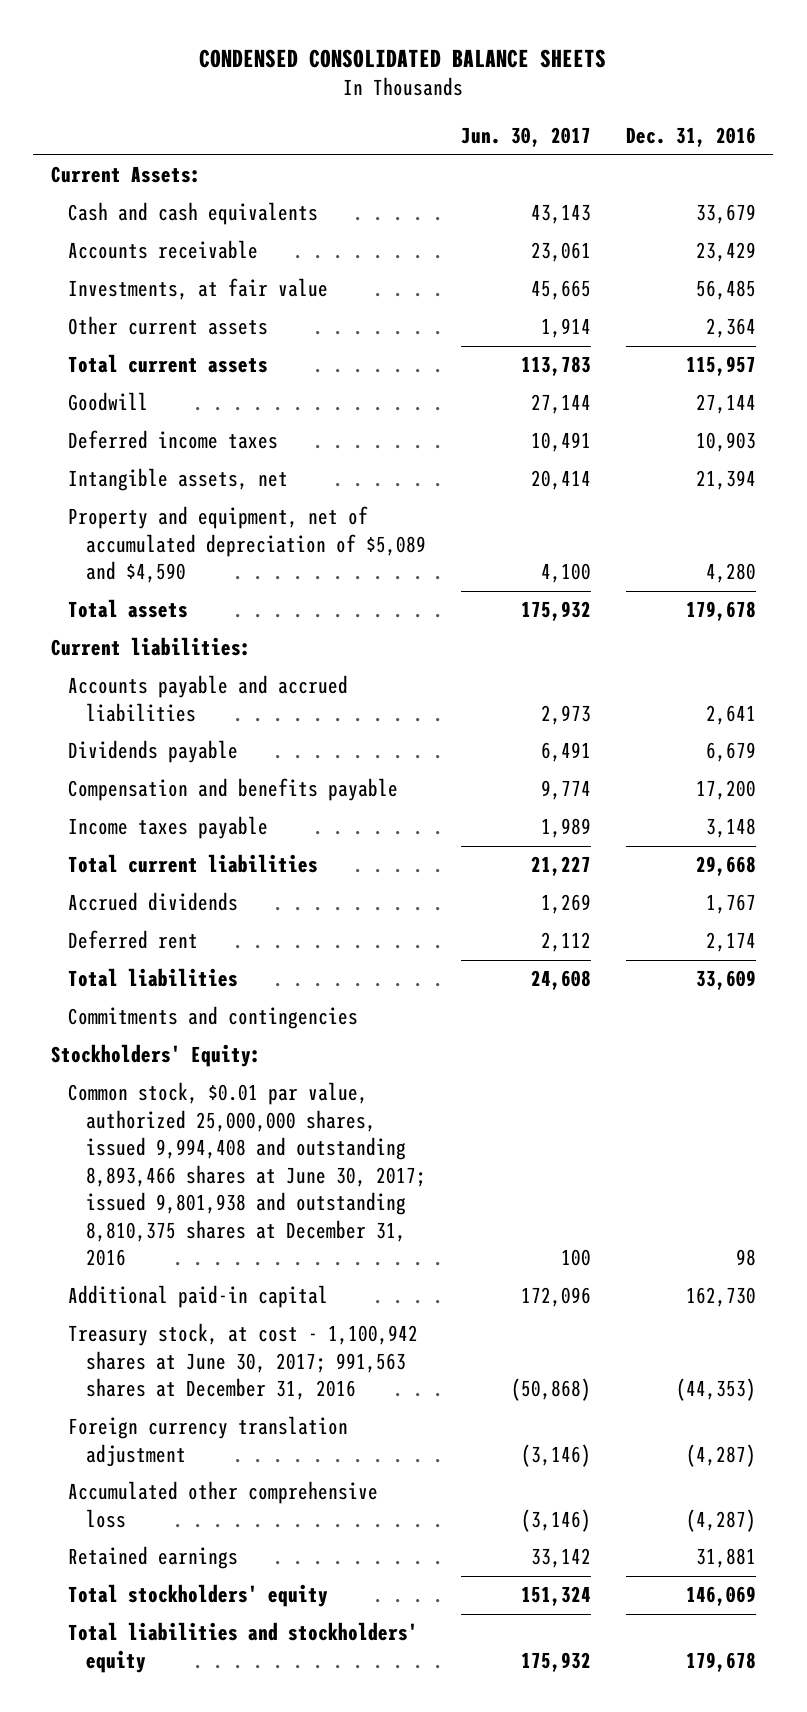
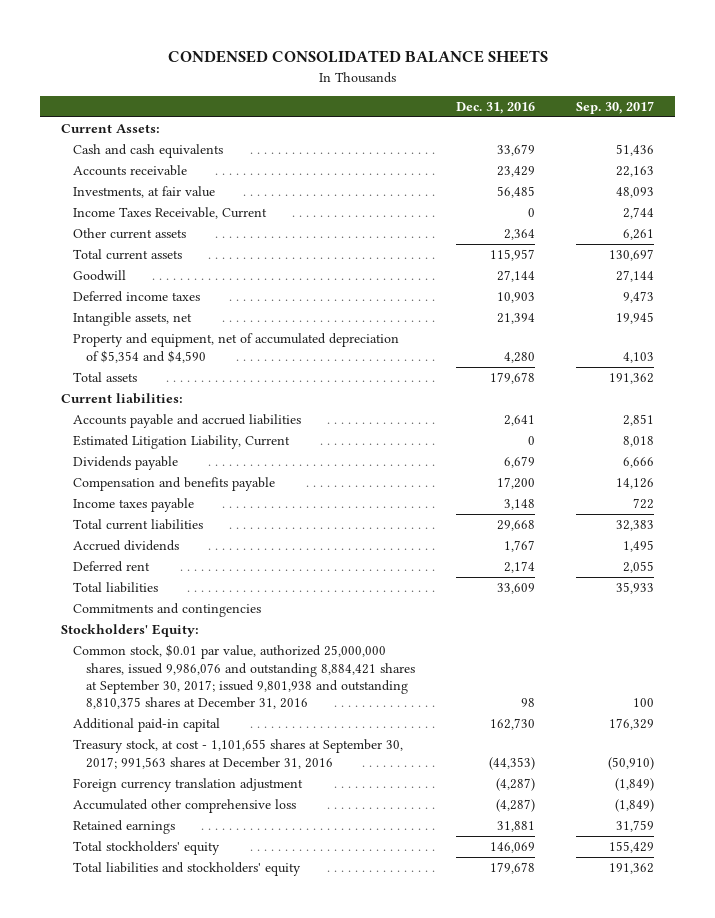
- | Jun. 30, 2017 | Dec. 31, 2016
+ | Dec. 31, 2016 | Sep. 30, 2017
+ Income Taxes Receivable, Current | 0 | 2,744
- Property and equipment, net of accumulated depreciation of $5,089 and $4,590 | 4,100 | 4,280
+ Property and equipment, net of accumulated depreciation of $5,354 and $4,590 | 4,280 | 4,103
+ Estimated Litigation Liability, Current | 0 | 8,018
- Common stock, $0.01 par value, authorized 25,000,000 shares, issued 9,994,408 and outstanding 8,893,466 shares at June 30, 2017; issued 9,801,938 and outstanding 8,810,375 shares at December 31, 2016 | 100 | 98
+ Common stock, $0.01 par value, authorized 25,000,000 shares, issued 9,986,076 and outstanding 8,884,421 shares at September 30, 2017; issued 9,801,938 and outstanding 8,810,375 shares at December 31, 2016 | 98 | 100
- Treasury stock, at cost - 1,100,942 shares at June 30, 2017; 991,563 shares at December 31, 2016 | (50,868) | (44,353)
+ Treasury stock, at cost - 1,101,655 shares at September 30, 2017; 991,563 shares at December 31, 2016 | (44,353) | (50,910)

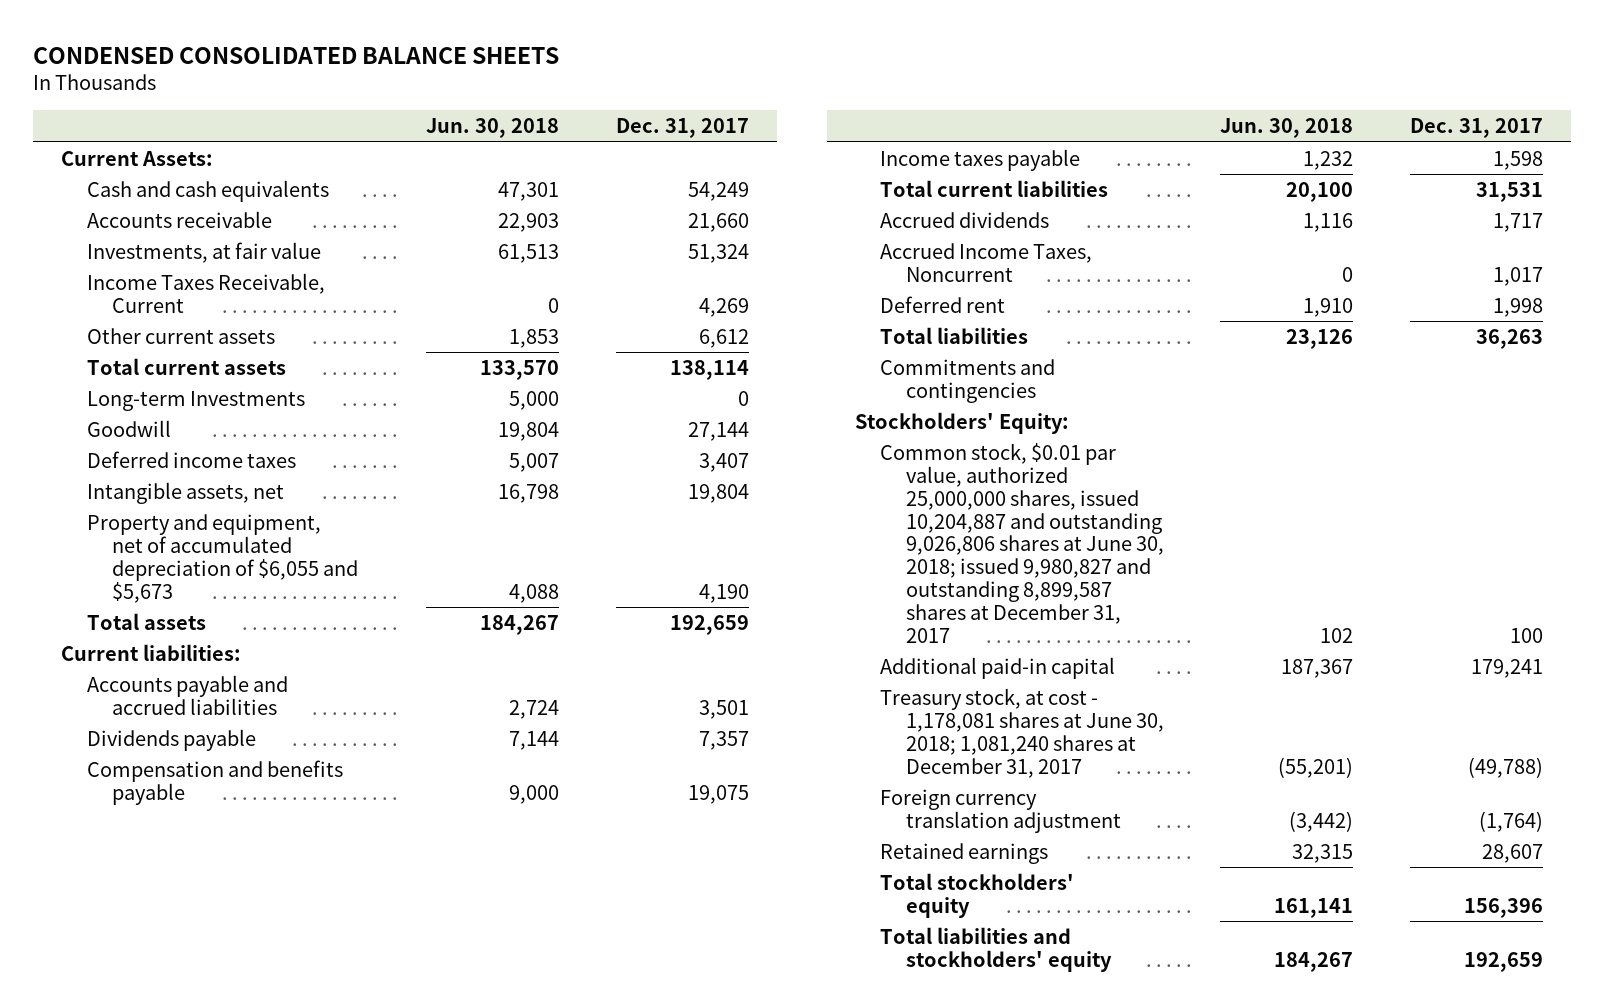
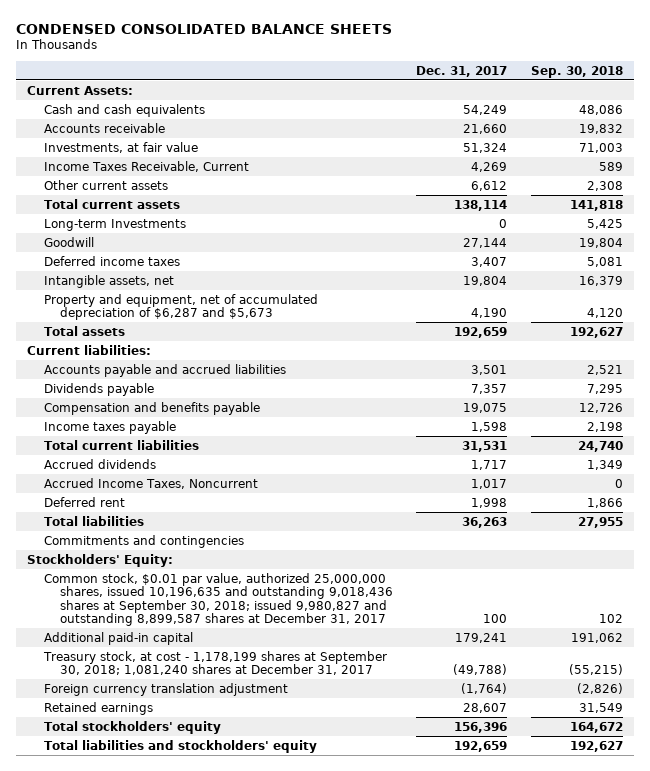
- | Jun. 30, 2018 | Dec. 31, 2017
+ | Dec. 31, 2017 | Sep. 30, 2018
- Property and equipment, net of accumulated depreciation of $6,055 and $5,673 | 4,088 | 4,190
+ Property and equipment, net of accumulated depreciation of $6,287 and $5,673 | 4,190 | 4,120
- Common stock, $0.01 par value, authorized 25,000,000 shares, issued 10,204,887 and outstanding 9,026,806 shares at June 30, 2018; issued 9,980,827 and outstanding 8,899,587 shares at December 31, 2017 | 102 | 100
+ Common stock, $0.01 par value, authorized 25,000,000 shares, issued 10,196,635 and outstanding 9,018,436 shares at September 30, 2018; issued 9,980,827 and outstanding 8,899,587 shares at December 31, 2017 | 100 | 102
- Treasury stock, at cost - 1,178,081 shares at June 30, 2018; 1,081,240 shares at December 31, 2017 | (55,201) | (49,788)
+ Treasury stock, at cost - 1,178,199 shares at September 30, 2018; 1,081,240 shares at December 31, 2017 | (49,788) | (55,215)

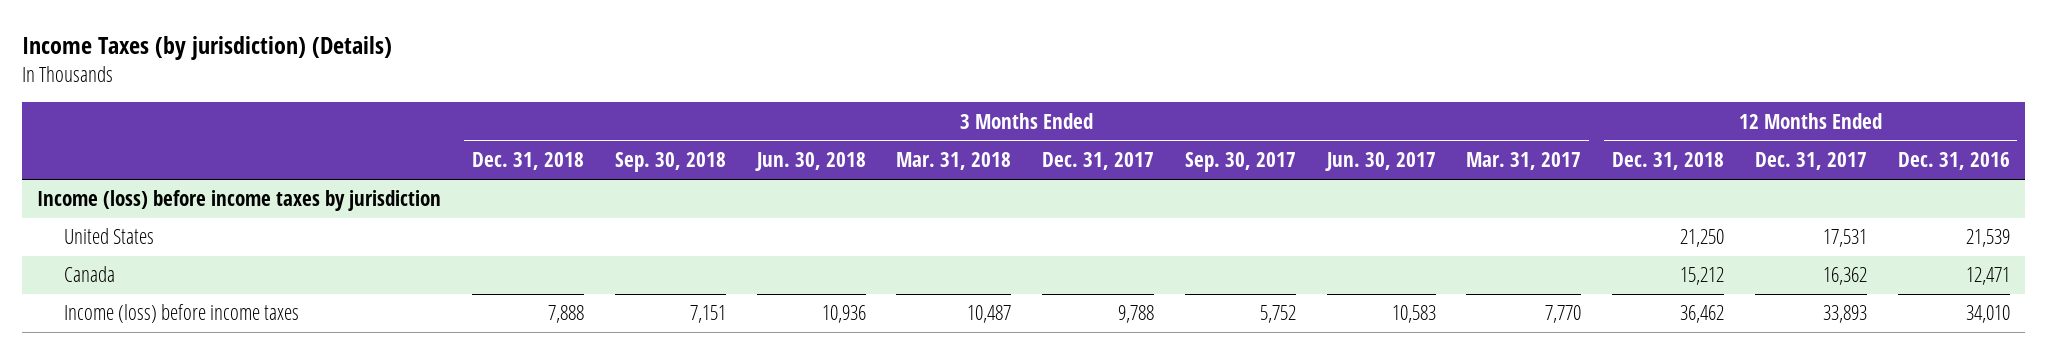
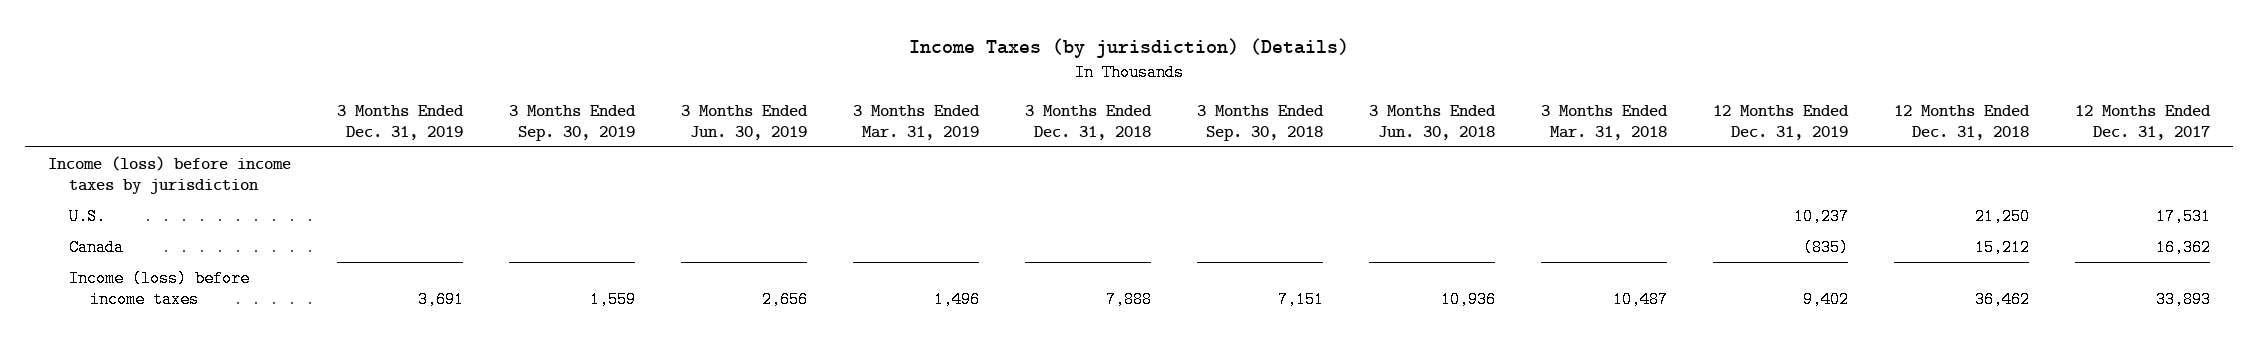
- | 3 Months Ended Dec. 31, 2018 | 3 Months Ended Sep. 30, 2018 | 3 Months Ended Jun. 30, 2018 | 3 Months Ended Mar. 31, 2018 | 3 Months Ended Dec. 31, 2017 | 3 Months Ended Sep. 30, 2017 | 3 Months Ended Jun. 30, 2017 | 3 Months Ended Mar. 31, 2017 | 12 Months Ended Dec. 31, 2018 | 12 Months Ended Dec. 31, 2017 | 12 Months Ended Dec. 31, 2016
+ | 3 Months Ended Dec. 31, 2019 | 3 Months Ended Sep. 30, 2019 | 3 Months Ended Jun. 30, 2019 | 3 Months Ended Mar. 31, 2019 | 3 Months Ended Dec. 31, 2018 | 3 Months Ended Sep. 30, 2018 | 3 Months Ended Jun. 30, 2018 | 3 Months Ended Mar. 31, 2018 | 12 Months Ended Dec. 31, 2019 | 12 Months Ended Dec. 31, 2018 | 12 Months Ended Dec. 31, 2017
- United States | | | | | | | | | 21,250 | 17,531 | 21,539
+ U.S. | | | | | | | | | 10,237 | 21,250 | 17,531

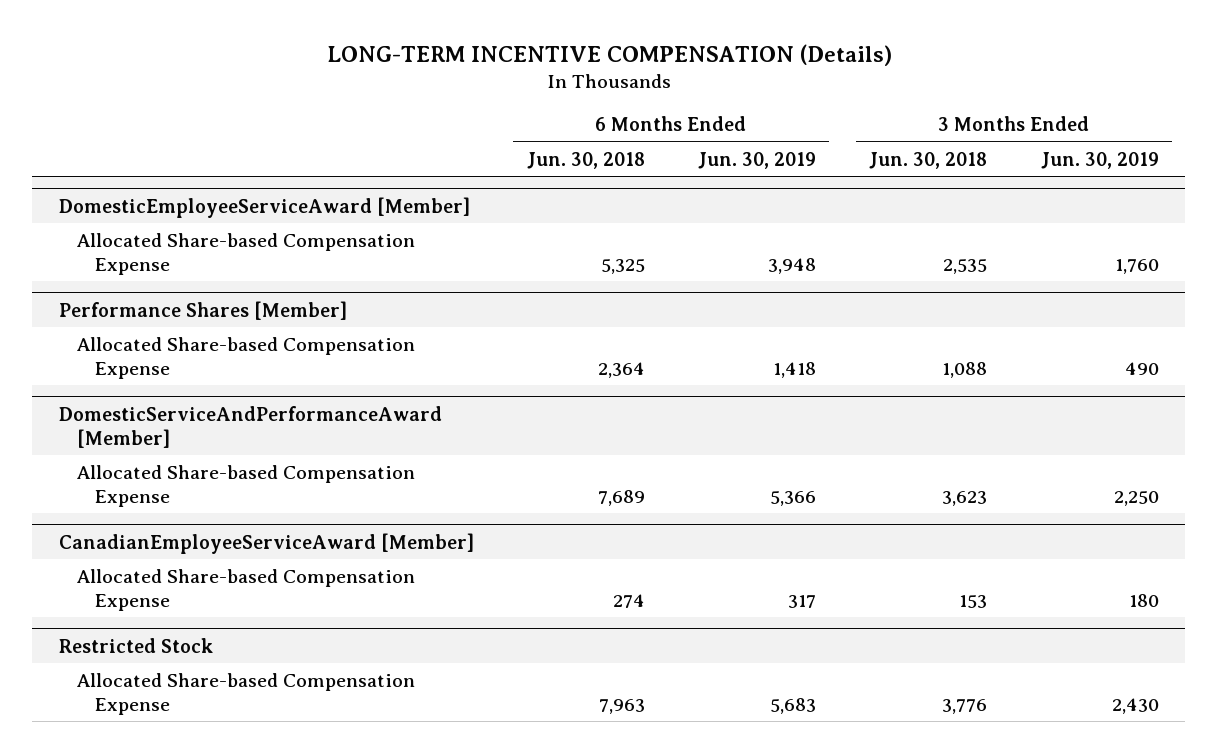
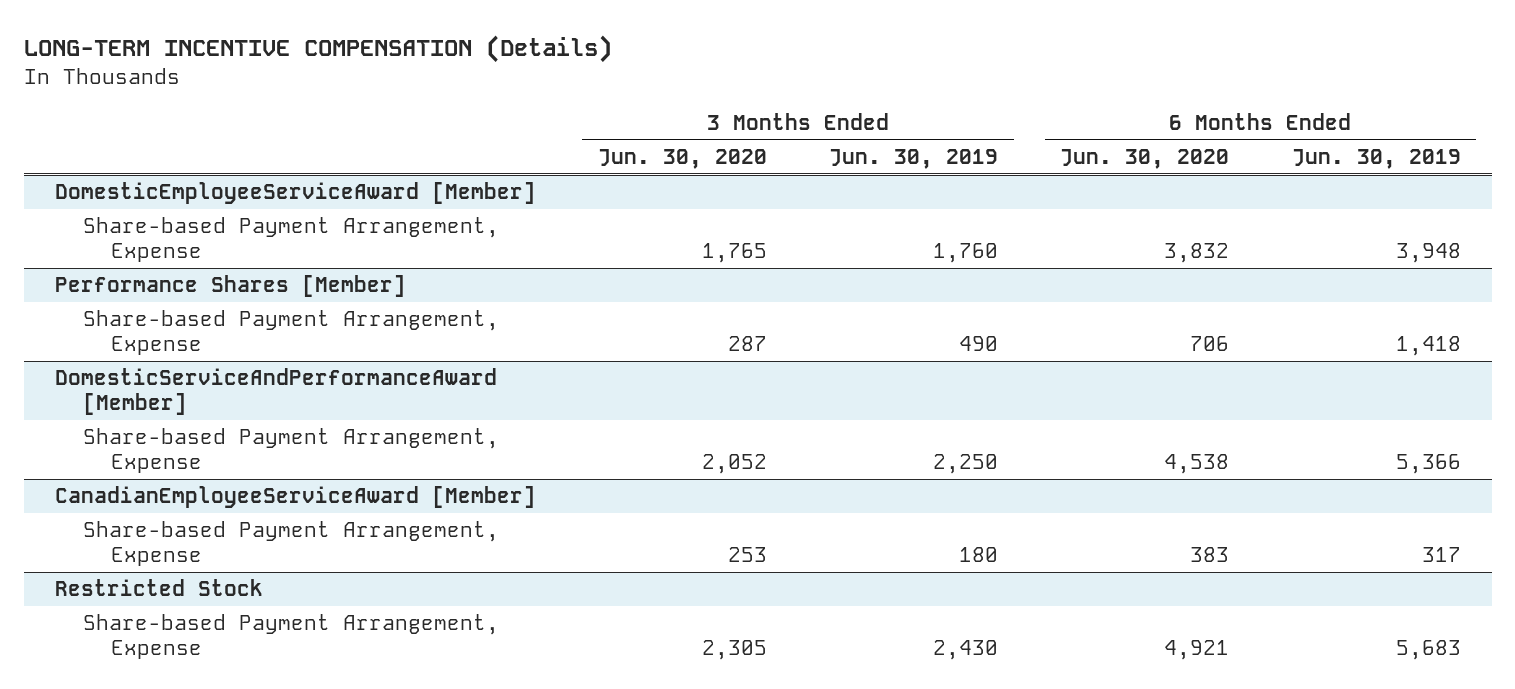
- | 6 Months Ended Jun. 30, 2018 | 6 Months Ended Jun. 30, 2019 | 3 Months Ended Jun. 30, 2018 | 3 Months Ended Jun. 30, 2019
+ | 3 Months Ended Jun. 30, 2020 | 3 Months Ended Jun. 30, 2019 | 6 Months Ended Jun. 30, 2020 | 6 Months Ended Jun. 30, 2019
@ DomesticEmployeeServiceAward [Member]
- Allocated Share-based Compensation Expense | 5,325 | 3,948 | 2,535 | 1,760
+ Share-based Payment Arrangement, Expense | 1,765 | 1,760 | 3,832 | 3,948
@ Performance Shares [Member]
- Allocated Share-based Compensation Expense | 2,364 | 1,418 | 1,088 | 490
+ Share-based Payment Arrangement, Expense | 287 | 490 | 706 | 1,418
@ DomesticServiceAndPerformanceAward [Member]
- Allocated Share-based Compensation Expense | 7,689 | 5,366 | 3,623 | 2,250
+ Share-based Payment Arrangement, Expense | 2,052 | 2,250 | 4,538 | 5,366
@ CanadianEmployeeServiceAward [Member]
- Allocated Share-based Compensation Expense | 274 | 317 | 153 | 180
+ Share-based Payment Arrangement, Expense | 253 | 180 | 383 | 317
@ Restricted Stock
- Allocated Share-based Compensation Expense | 7,963 | 5,683 | 3,776 | 2,430
+ Share-based Payment Arrangement, Expense | 2,305 | 2,430 | 4,921 | 5,683

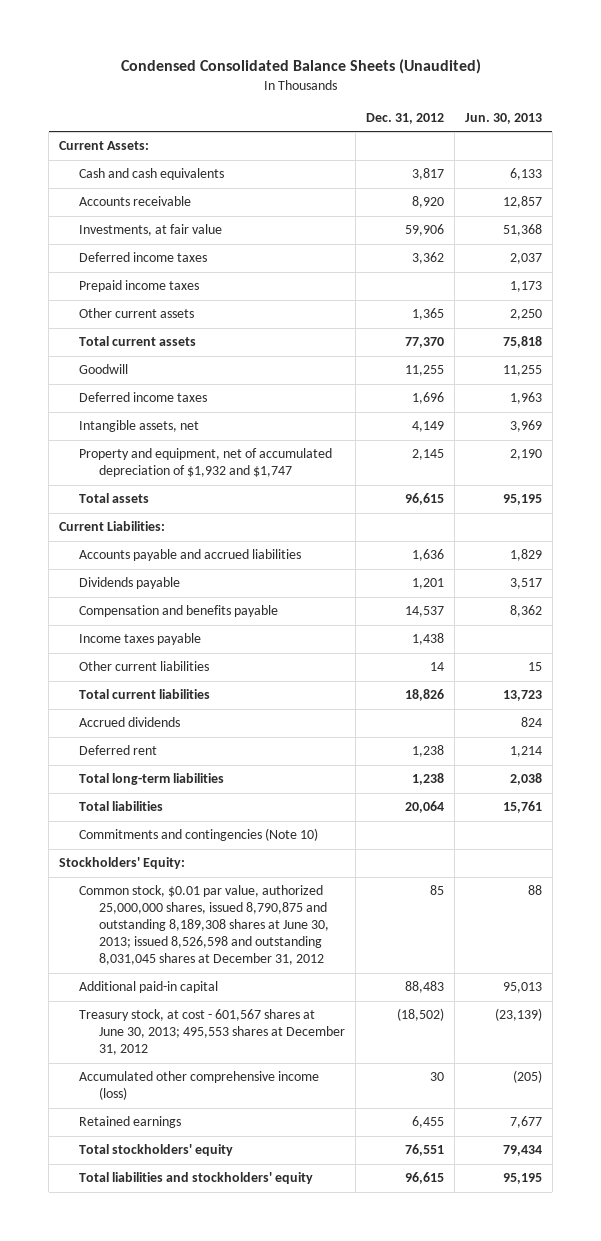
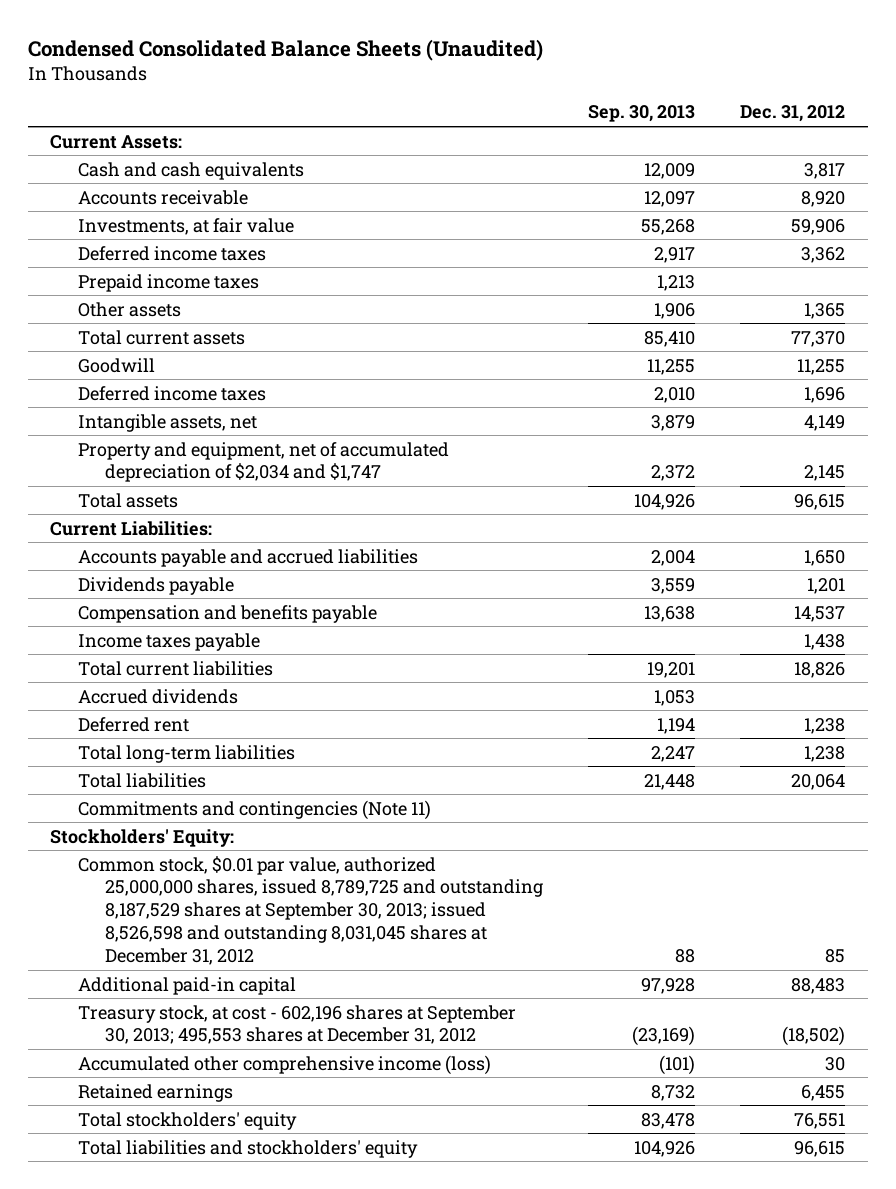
- | Dec. 31, 2012 | Jun. 30, 2013
+ | Sep. 30, 2013 | Dec. 31, 2012
- Other current assets | 1,365 | 2,250
+ Other assets | 1,906 | 1,365
- Property and equipment, net of accumulated depreciation of $1,932 and $1,747 | 2,145 | 2,190
+ Property and equipment, net of accumulated depreciation of $2,034 and $1,747 | 2,372 | 2,145
- Accounts payable and accrued liabilities | 1,636 | 1,829
+ Accounts payable and accrued liabilities | 2,004 | 1,650
- Other current liabilities | 14 | 15
- Commitments and contingencies (Note 10)
+ Commitments and contingencies (Note 11)
- Common stock, $0.01 par value, authorized 25,000,000 shares, issued 8,790,875 and outstanding 8,189,308 shares at June 30, 2013; issued 8,526,598 and outstanding 8,031,045 shares at December 31, 2012 | 85 | 88
+ Common stock, $0.01 par value, authorized 25,000,000 shares, issued 8,789,725 and outstanding 8,187,529 shares at September 30, 2013; issued 8,526,598 and outstanding 8,031,045 shares at December 31, 2012 | 88 | 85
- Treasury stock, at cost - 601,567 shares at June 30, 2013; 495,553 shares at December 31, 2012 | (18,502) | (23,139)
+ Treasury stock, at cost - 602,196 shares at September 30, 2013; 495,553 shares at December 31, 2012 | (23,169) | (18,502)

